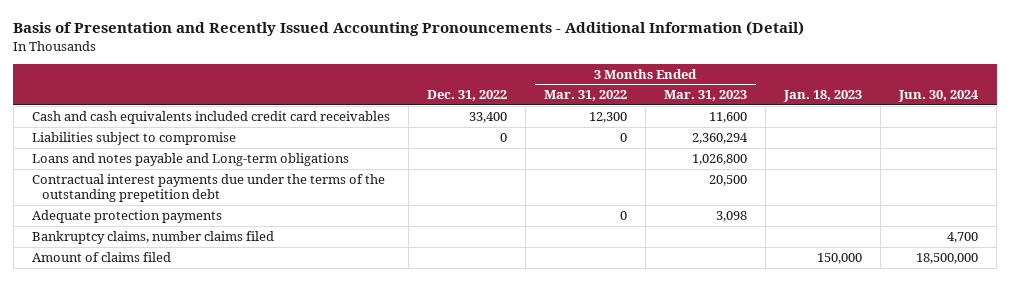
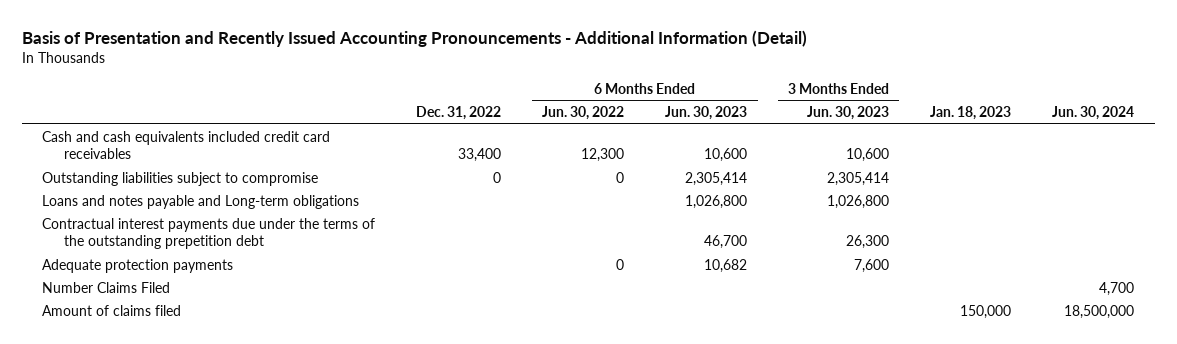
- | Dec. 31, 2022 | 3 Months Ended Mar. 31, 2022 | 3 Months Ended Mar. 31, 2023 | Jan. 18, 2023 | Jun. 30, 2024
+ | Dec. 31, 2022 | 6 Months Ended Jun. 30, 2022 | 6 Months Ended Jun. 30, 2023 | 3 Months Ended Jun. 30, 2023 | Jan. 18, 2023 | Jun. 30, 2024
- Liabilities subject to compromise | 0 | 0 | 2,360,294 | |
+ Outstanding liabilities subject to compromise | 0 | 0 | 2,305,414 | 2,305,414 | |
- Bankruptcy claims, number claims filed | | | | | 4,700
+ Number Claims Filed | | | | | | 4,700

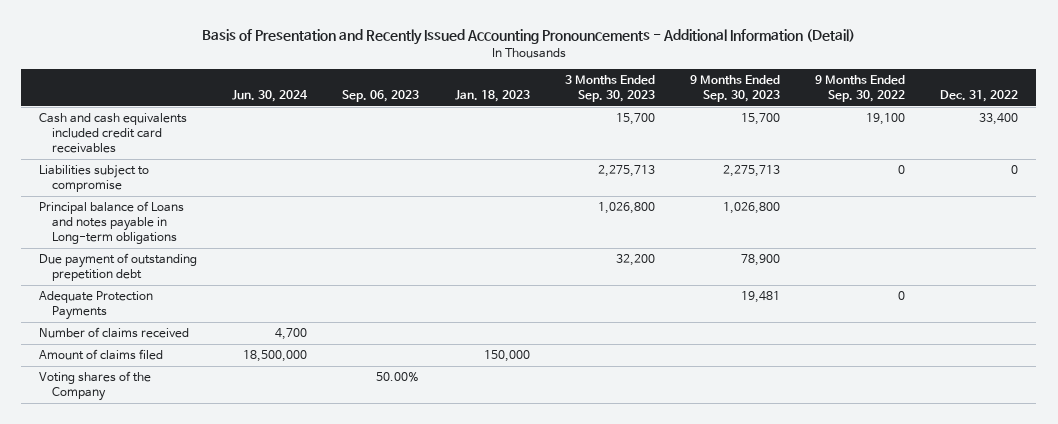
- | Dec. 31, 2022 | 6 Months Ended Jun. 30, 2022 | 6 Months Ended Jun. 30, 2023 | 3 Months Ended Jun. 30, 2023 | Jan. 18, 2023 | Jun. 30, 2024
+ | Jun. 30, 2024 | Sep. 06, 2023 | Jan. 18, 2023 | 3 Months Ended Sep. 30, 2023 | 9 Months Ended Sep. 30, 2023 | 9 Months Ended Sep. 30, 2022 | Dec. 31, 2022
- Outstanding liabilities subject to compromise | 0 | 0 | 2,305,414 | 2,305,414 | |
- Loans and notes payable and Long-term obligations | | | 1,026,800 | 1,026,800 | |
- Contractual interest payments due under the terms of the outstanding prepetition debt | | | 46,700 | 26,300 | |
- Adequate protection payments | | 0 | 10,682 | 7,600 | |
- Number Claims Filed | | | | | | 4,700
+ Liabilities subject to compromise | | | | 2,275,713 | 2,275,713 | 0 | 0
+ Principal balance of Loans and notes payable in Long-term obligations | | | | 1,026,800 | 1,026,800 | |
+ Due payment of outstanding prepetition debt | | | | 32,200 | 78,900 | |
+ Adequate Protection Payments | | | | | 19,481 | 0 |
+ Number of claims received | 4,700 | | | | | |
+ Voting shares of the Company | | 50.00% | | | | |

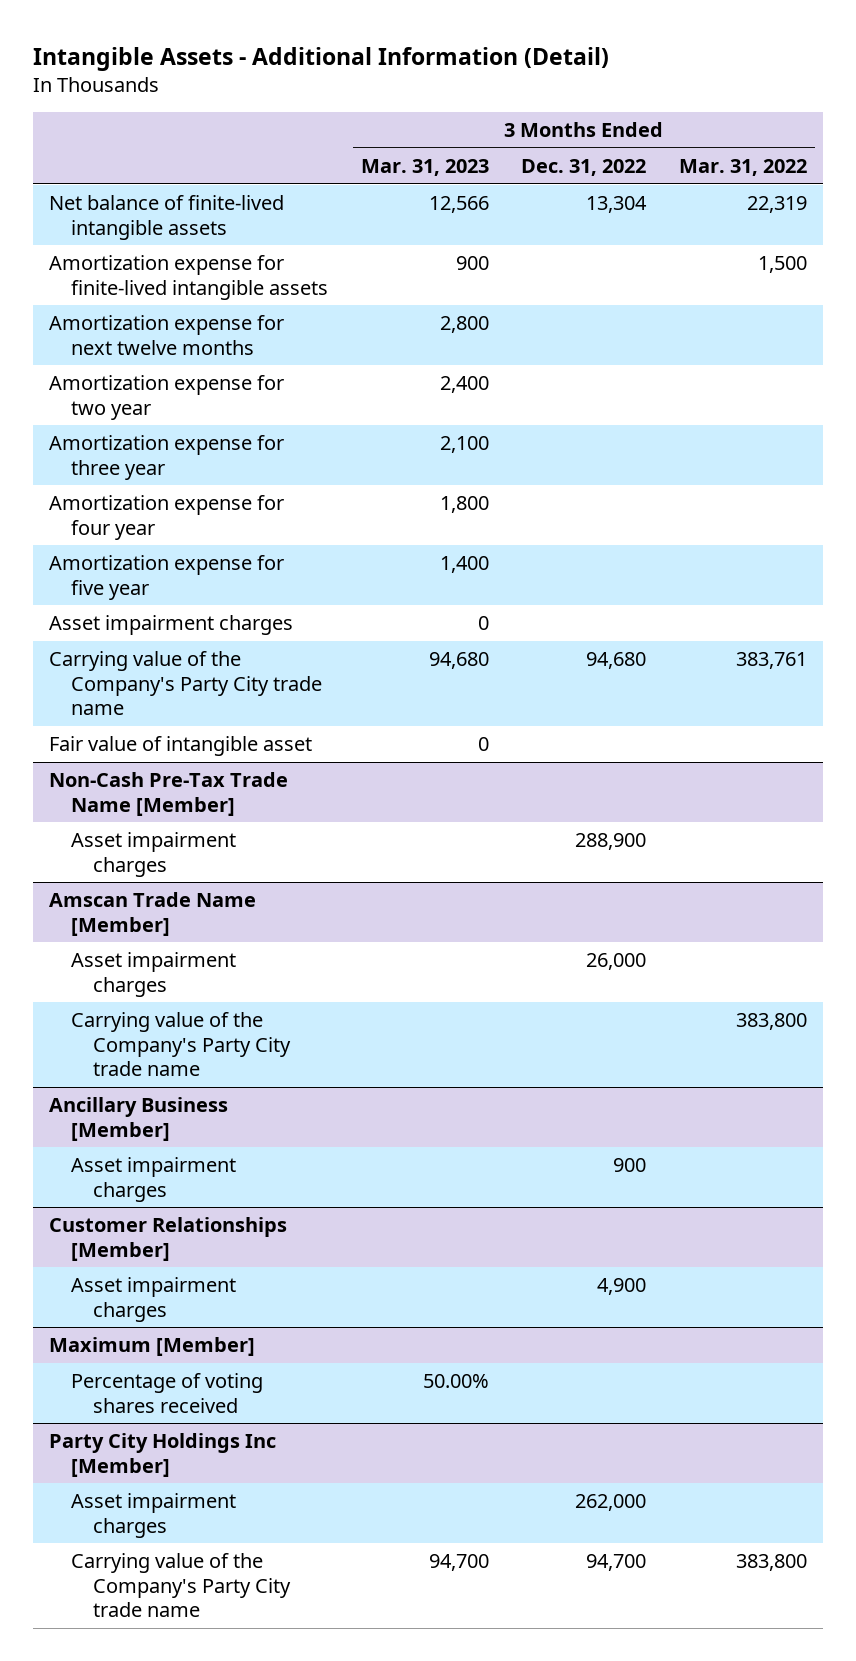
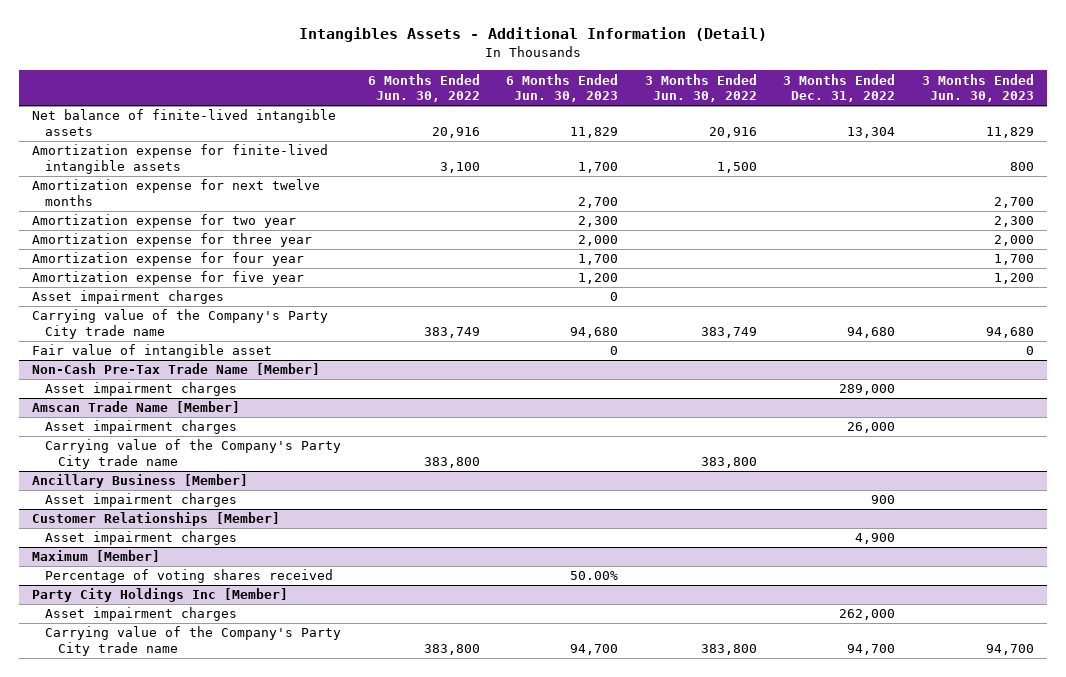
- Intangible Assets - Additional Information (Detail)
+ Intangibles Assets - Additional Information (Detail)
- | 3 Months Ended Mar. 31, 2023 | 3 Months Ended Dec. 31, 2022 | 3 Months Ended Mar. 31, 2022
+ | 6 Months Ended Jun. 30, 2022 | 6 Months Ended Jun. 30, 2023 | 3 Months Ended Jun. 30, 2022 | 3 Months Ended Dec. 31, 2022 | 3 Months Ended Jun. 30, 2023
@ Non-Cash Pre-Tax Trade Name [Member]
- Asset impairment charges | | 288,900 |
+ Asset impairment charges | | | | 289,000 |

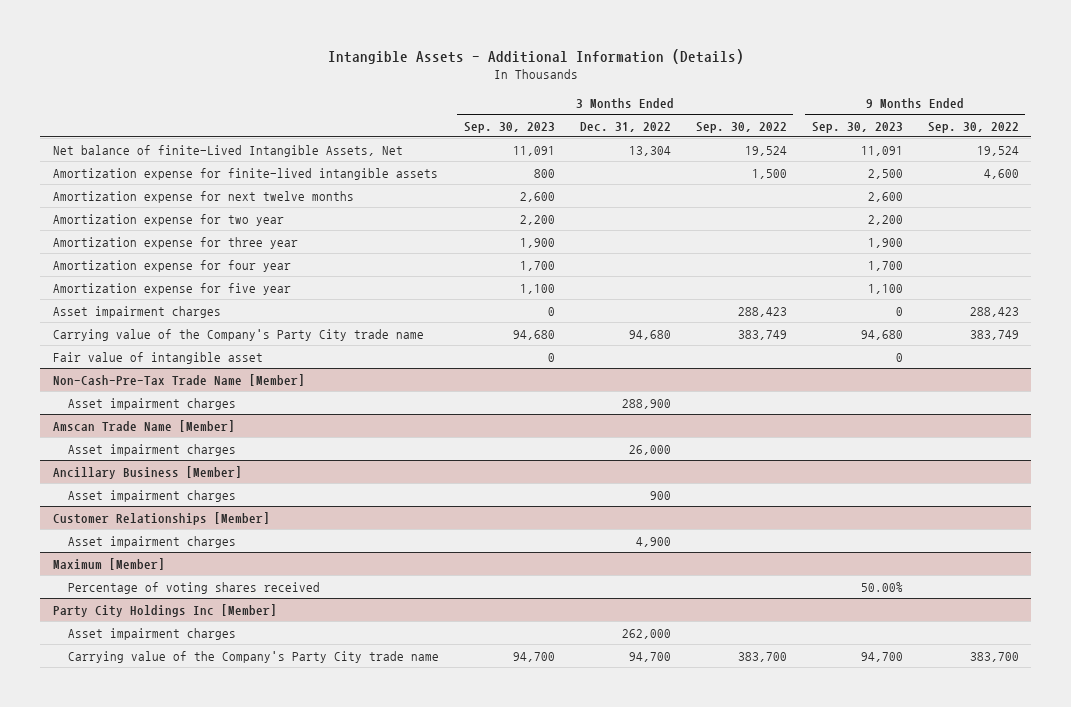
- Intangibles Assets - Additional Information (Detail)
+ Intangible Assets - Additional Information (Details)
- | 6 Months Ended Jun. 30, 2022 | 6 Months Ended Jun. 30, 2023 | 3 Months Ended Jun. 30, 2022 | 3 Months Ended Dec. 31, 2022 | 3 Months Ended Jun. 30, 2023
+ | 3 Months Ended Sep. 30, 2023 | 3 Months Ended Dec. 31, 2022 | 3 Months Ended Sep. 30, 2022 | 9 Months Ended Sep. 30, 2023 | 9 Months Ended Sep. 30, 2022
- Net balance of finite-lived intangible assets | 20,916 | 11,829 | 20,916 | 13,304 | 11,829
+ Net balance of finite-Lived Intangible Assets, Net | 11,091 | 13,304 | 19,524 | 11,091 | 19,524
- Non-Cash Pre-Tax Trade Name [Member]
- Asset impairment charges | | | | 289,000 |
+ Non-Cash-Pre-Tax Trade Name [Member]
+ Asset impairment charges | | 288,900 | | |
@ Amscan Trade Name [Member]
- Carrying value of the Company's Party City trade name | 383,800 | | 383,800 | |

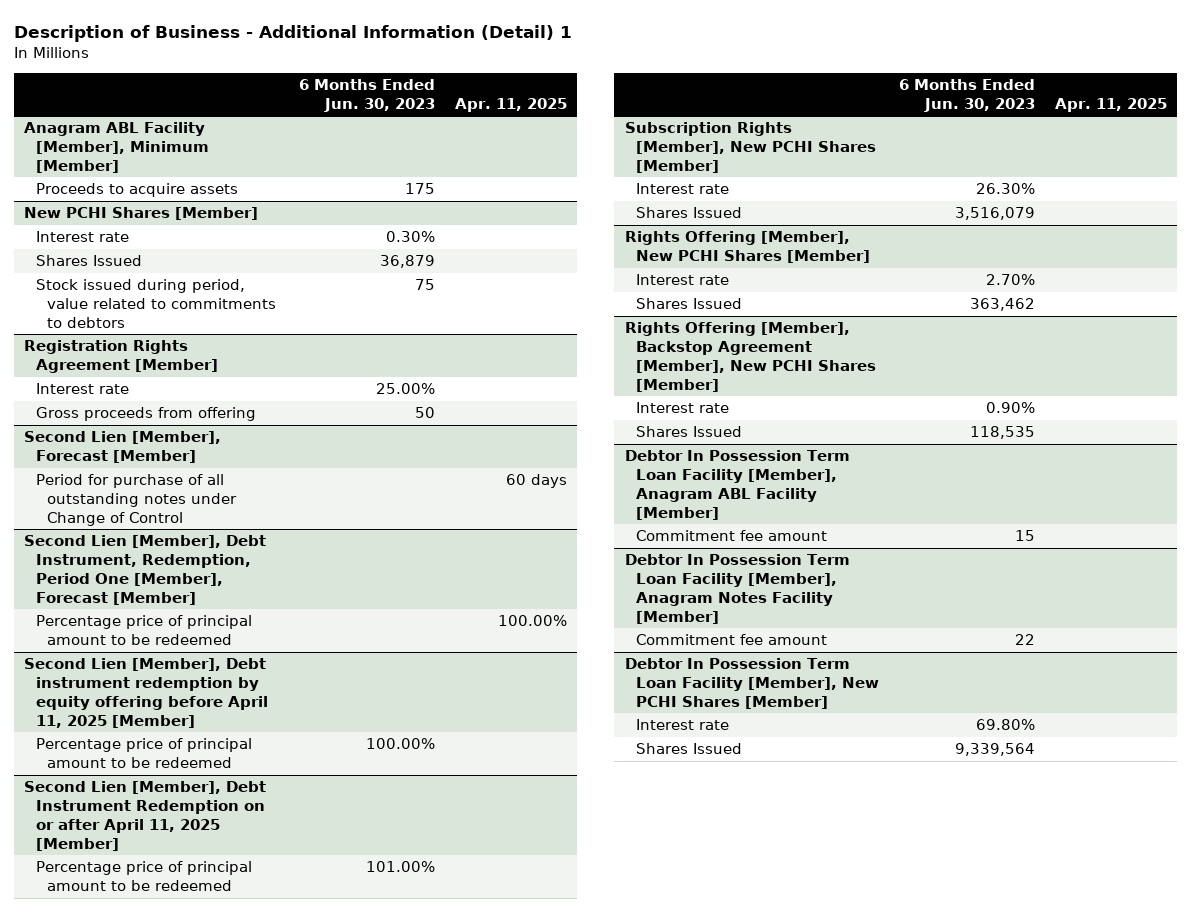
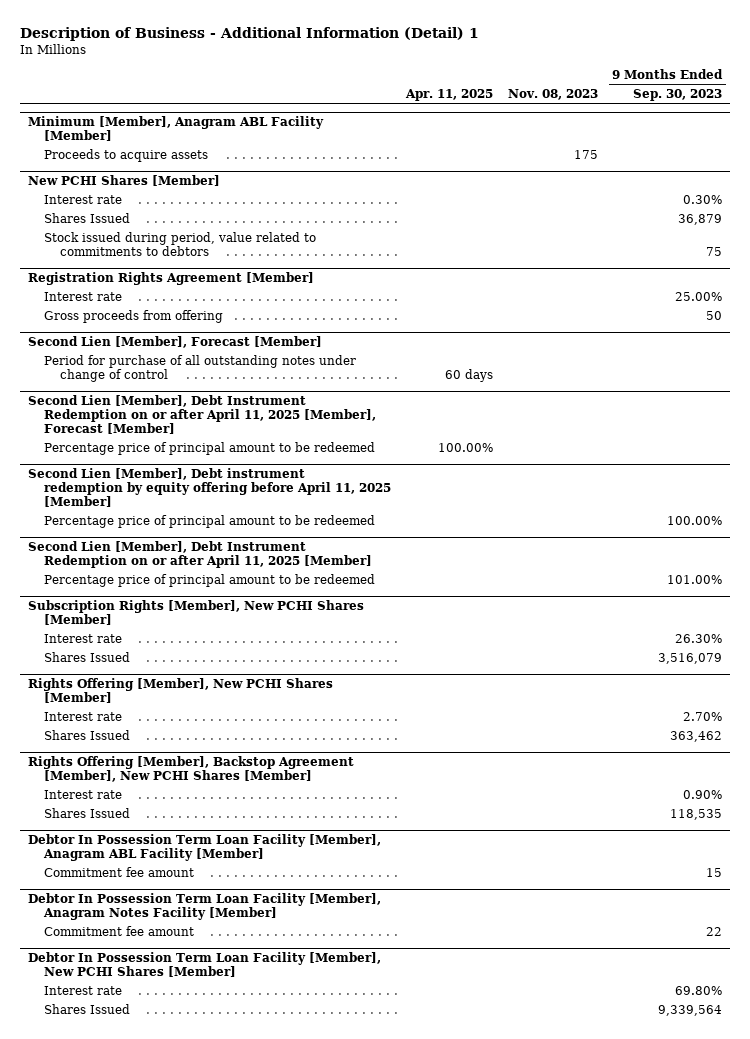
- | 6 Months Ended Jun. 30, 2023 | Apr. 11, 2025
+ | Apr. 11, 2025 | Nov. 08, 2023 | 9 Months Ended Sep. 30, 2023
- Anagram ABL Facility [Member], Minimum [Member]
+ Minimum [Member], Anagram ABL Facility [Member]
@ Second Lien [Member], Forecast [Member]
- Period for purchase of all outstanding notes under Change of Control | | 60 days
- Second Lien [Member], Debt Instrument, Redemption, Period One [Member], Forecast [Member]
@ Second Lien [Member], Forecast [Member]
+ Period for purchase of all outstanding notes under change of control | 60 days | |
+ Second Lien [Member], Debt Instrument Redemption on or after April 11, 2025 [Member], Forecast [Member]

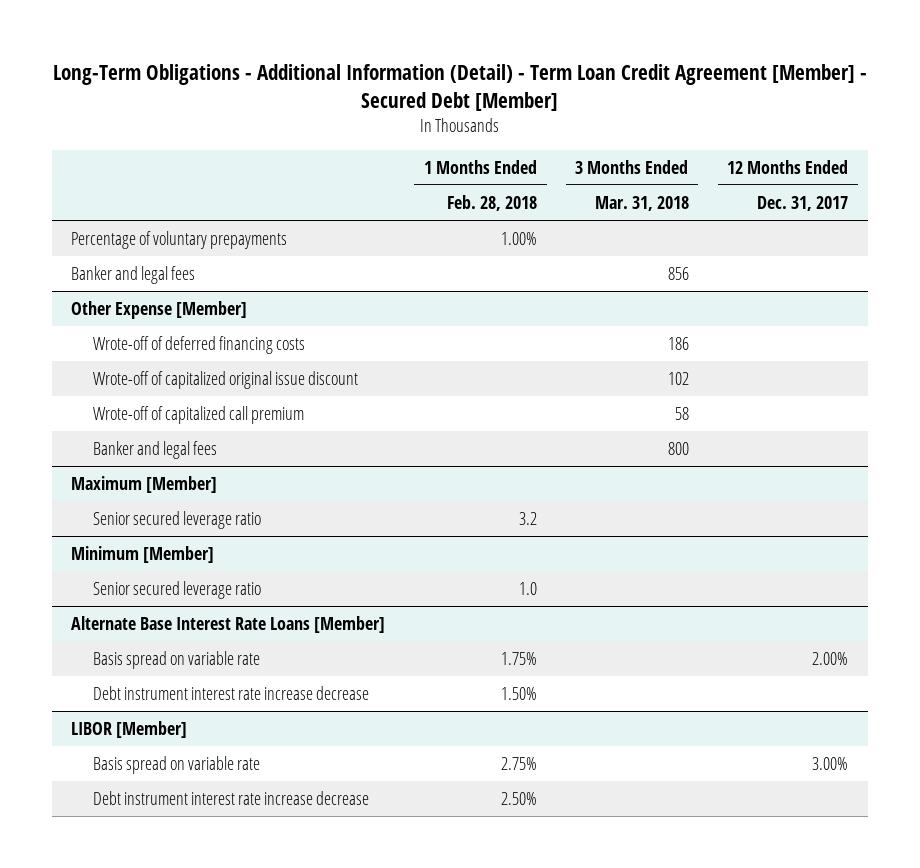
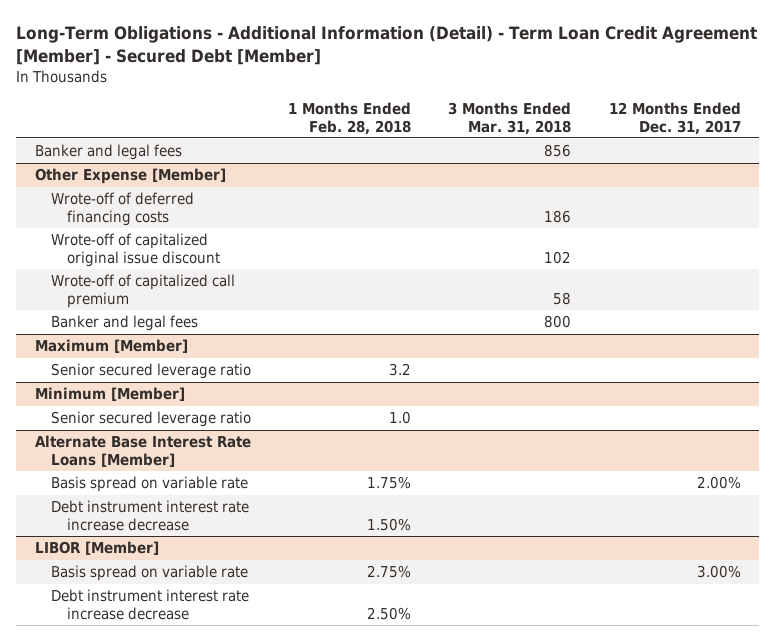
- Percentage of voluntary prepayments | 1.00% | |

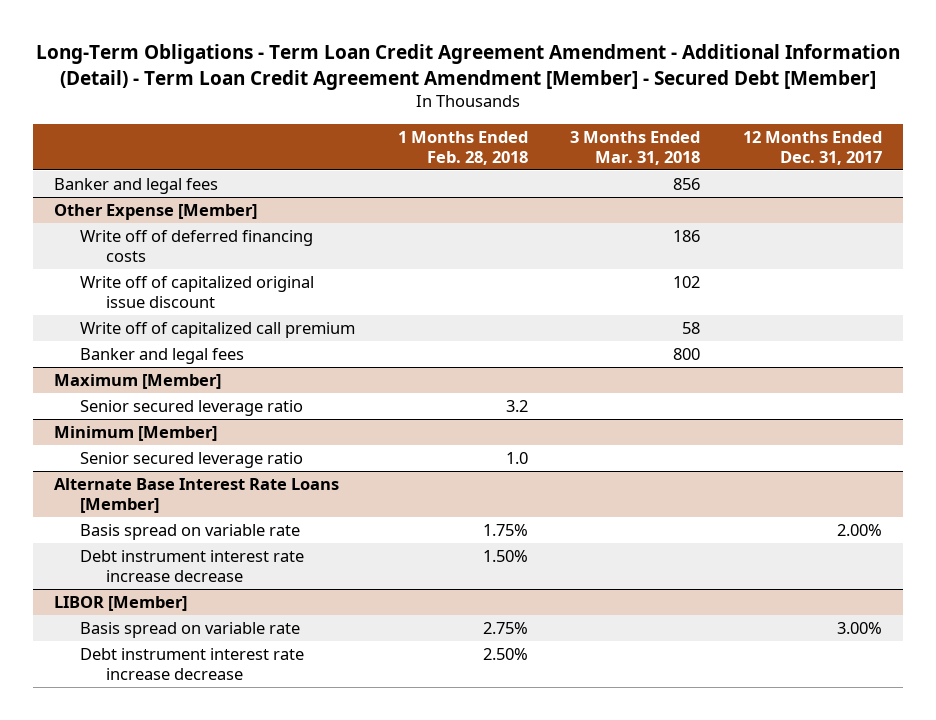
- Long-Term Obligations - Additional Information (Detail) - Term Loan Credit Agreement [Member] - Secured Debt [Member]
+ Long-Term Obligations - Term Loan Credit Agreement Amendment - Additional Information (Detail) - Term Loan Credit Agreement Amendment [Member] - Secured Debt [Member]
@ Other Expense [Member]
- Wrote-off of deferred financing costs | | 186 |
- Wrote-off of capitalized original issue discount | | 102 |
- Wrote-off of capitalized call premium | | 58 |
+ Write off of deferred financing costs | | 186 |
+ Write off of capitalized original issue discount | | 102 |
+ Write off of capitalized call premium | | 58 |

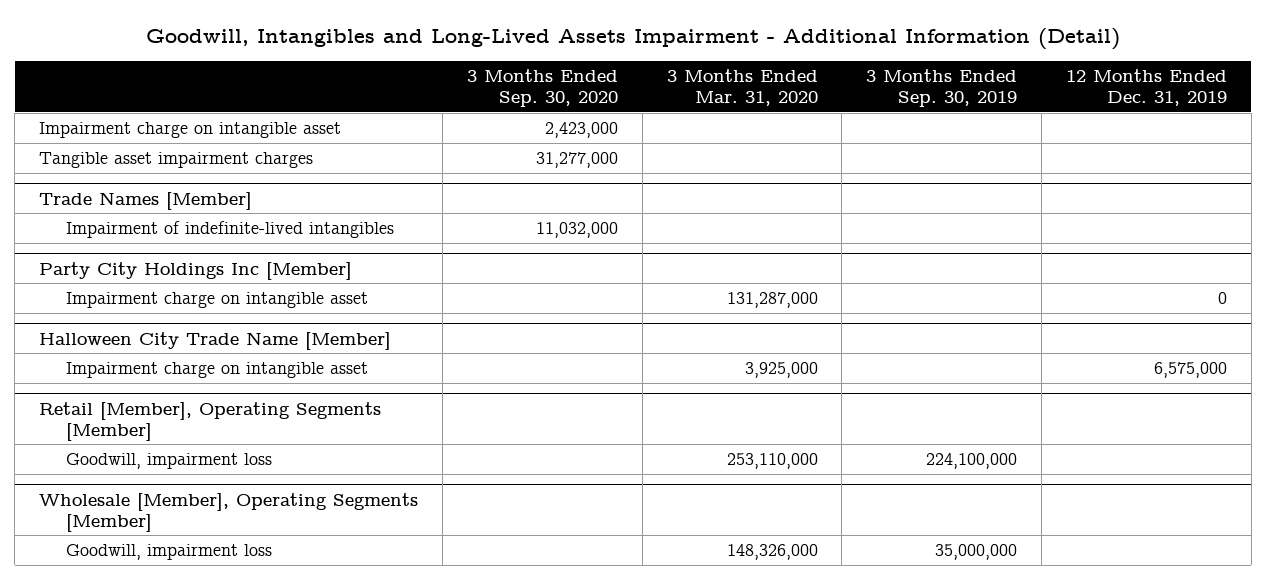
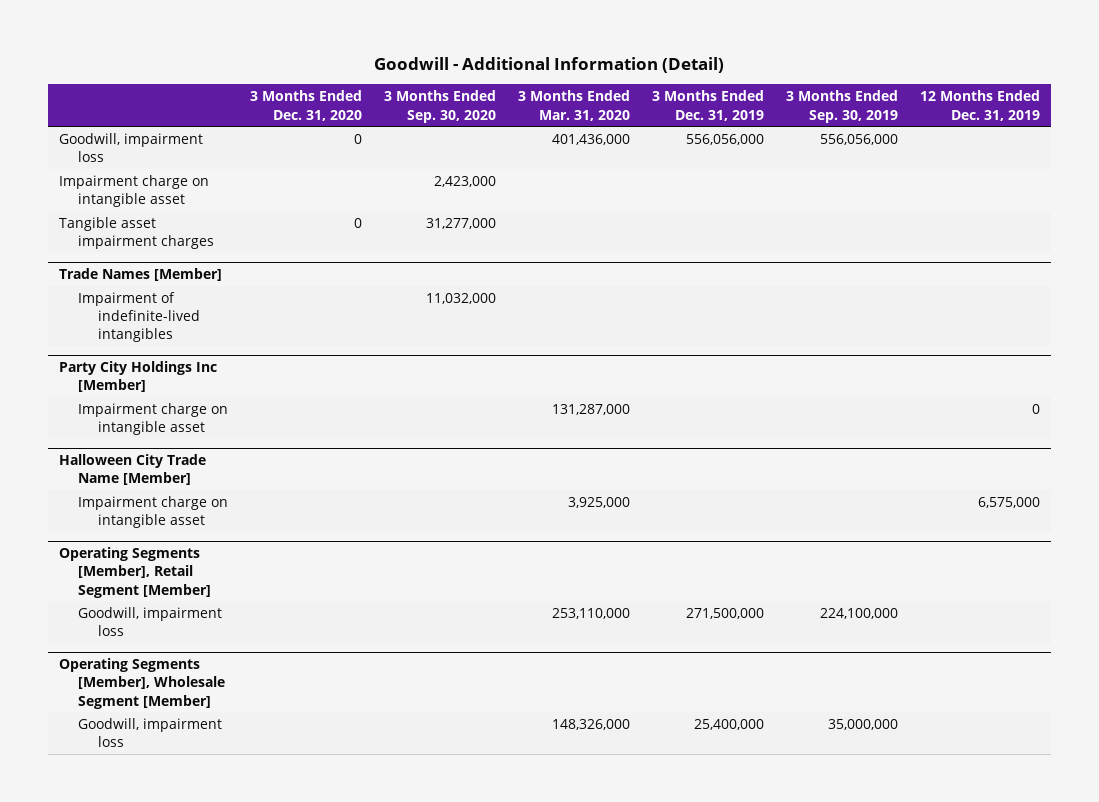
- Goodwill, Intangibles and Long-Lived Assets Impairment - Additional Information (Detail)
+ Goodwill - Additional Information (Detail)
- | 3 Months Ended Sep. 30, 2020 | 3 Months Ended Mar. 31, 2020 | 3 Months Ended Sep. 30, 2019 | 12 Months Ended Dec. 31, 2019
+ | 3 Months Ended Dec. 31, 2020 | 3 Months Ended Sep. 30, 2020 | 3 Months Ended Mar. 31, 2020 | 3 Months Ended Dec. 31, 2019 | 3 Months Ended Sep. 30, 2019 | 12 Months Ended Dec. 31, 2019
+ Goodwill, impairment loss | 0 | | 401,436,000 | 556,056,000 | 556,056,000 |
- Retail [Member], Operating Segments [Member]
+ Operating Segments [Member], Retail Segment [Member]
- Wholesale [Member], Operating Segments [Member]
+ Operating Segments [Member], Wholesale Segment [Member]

